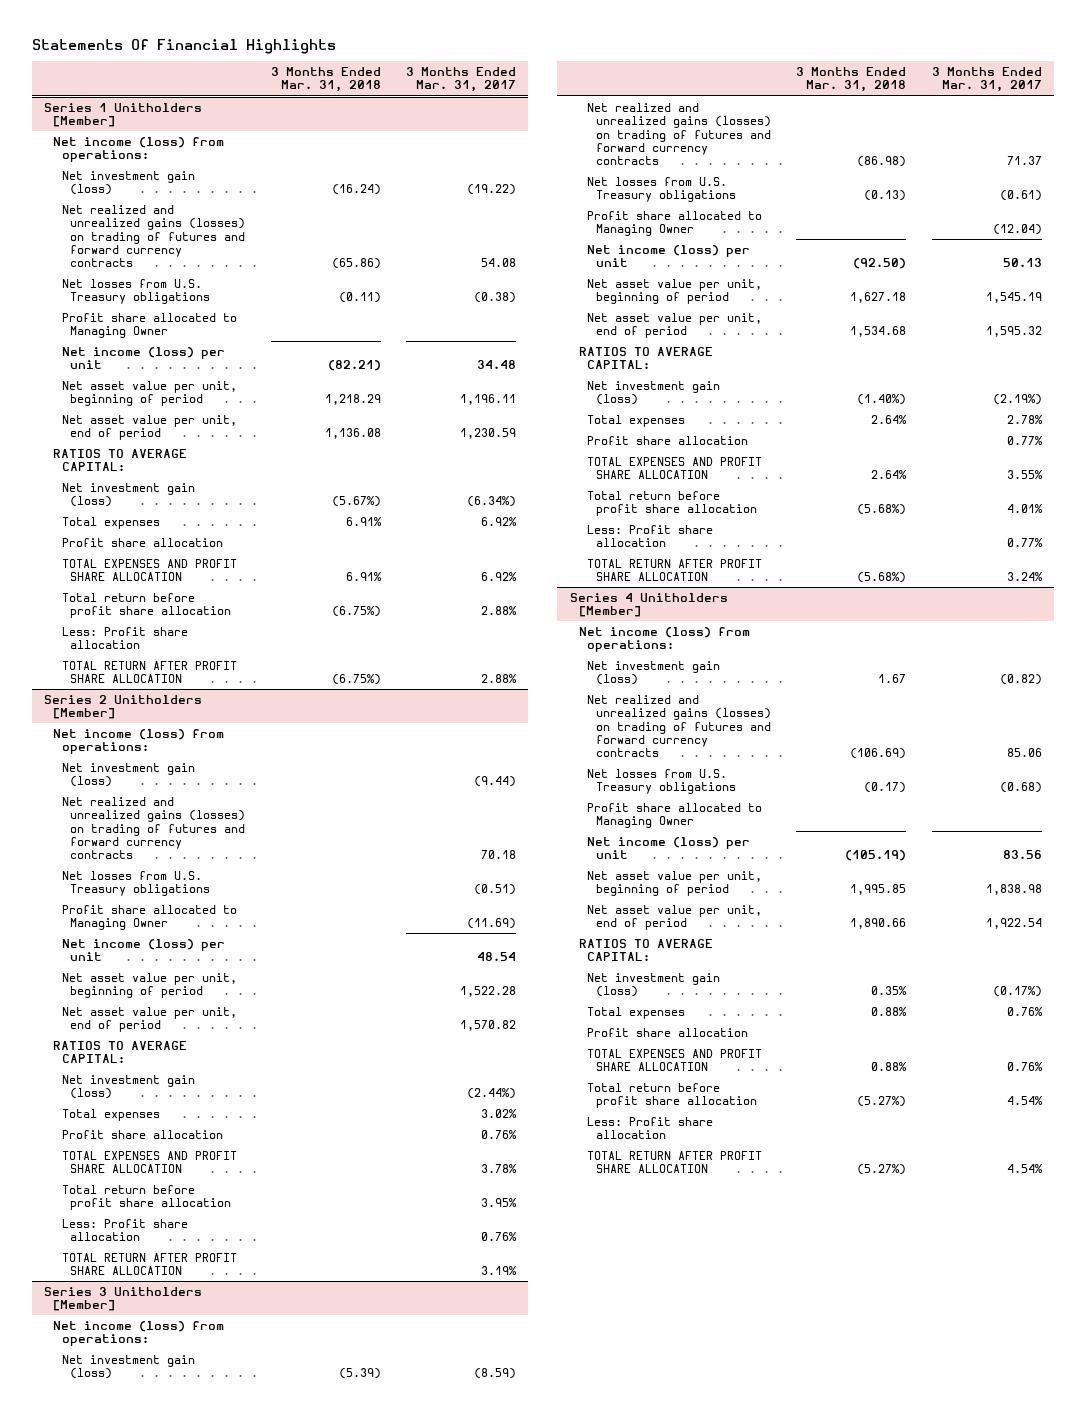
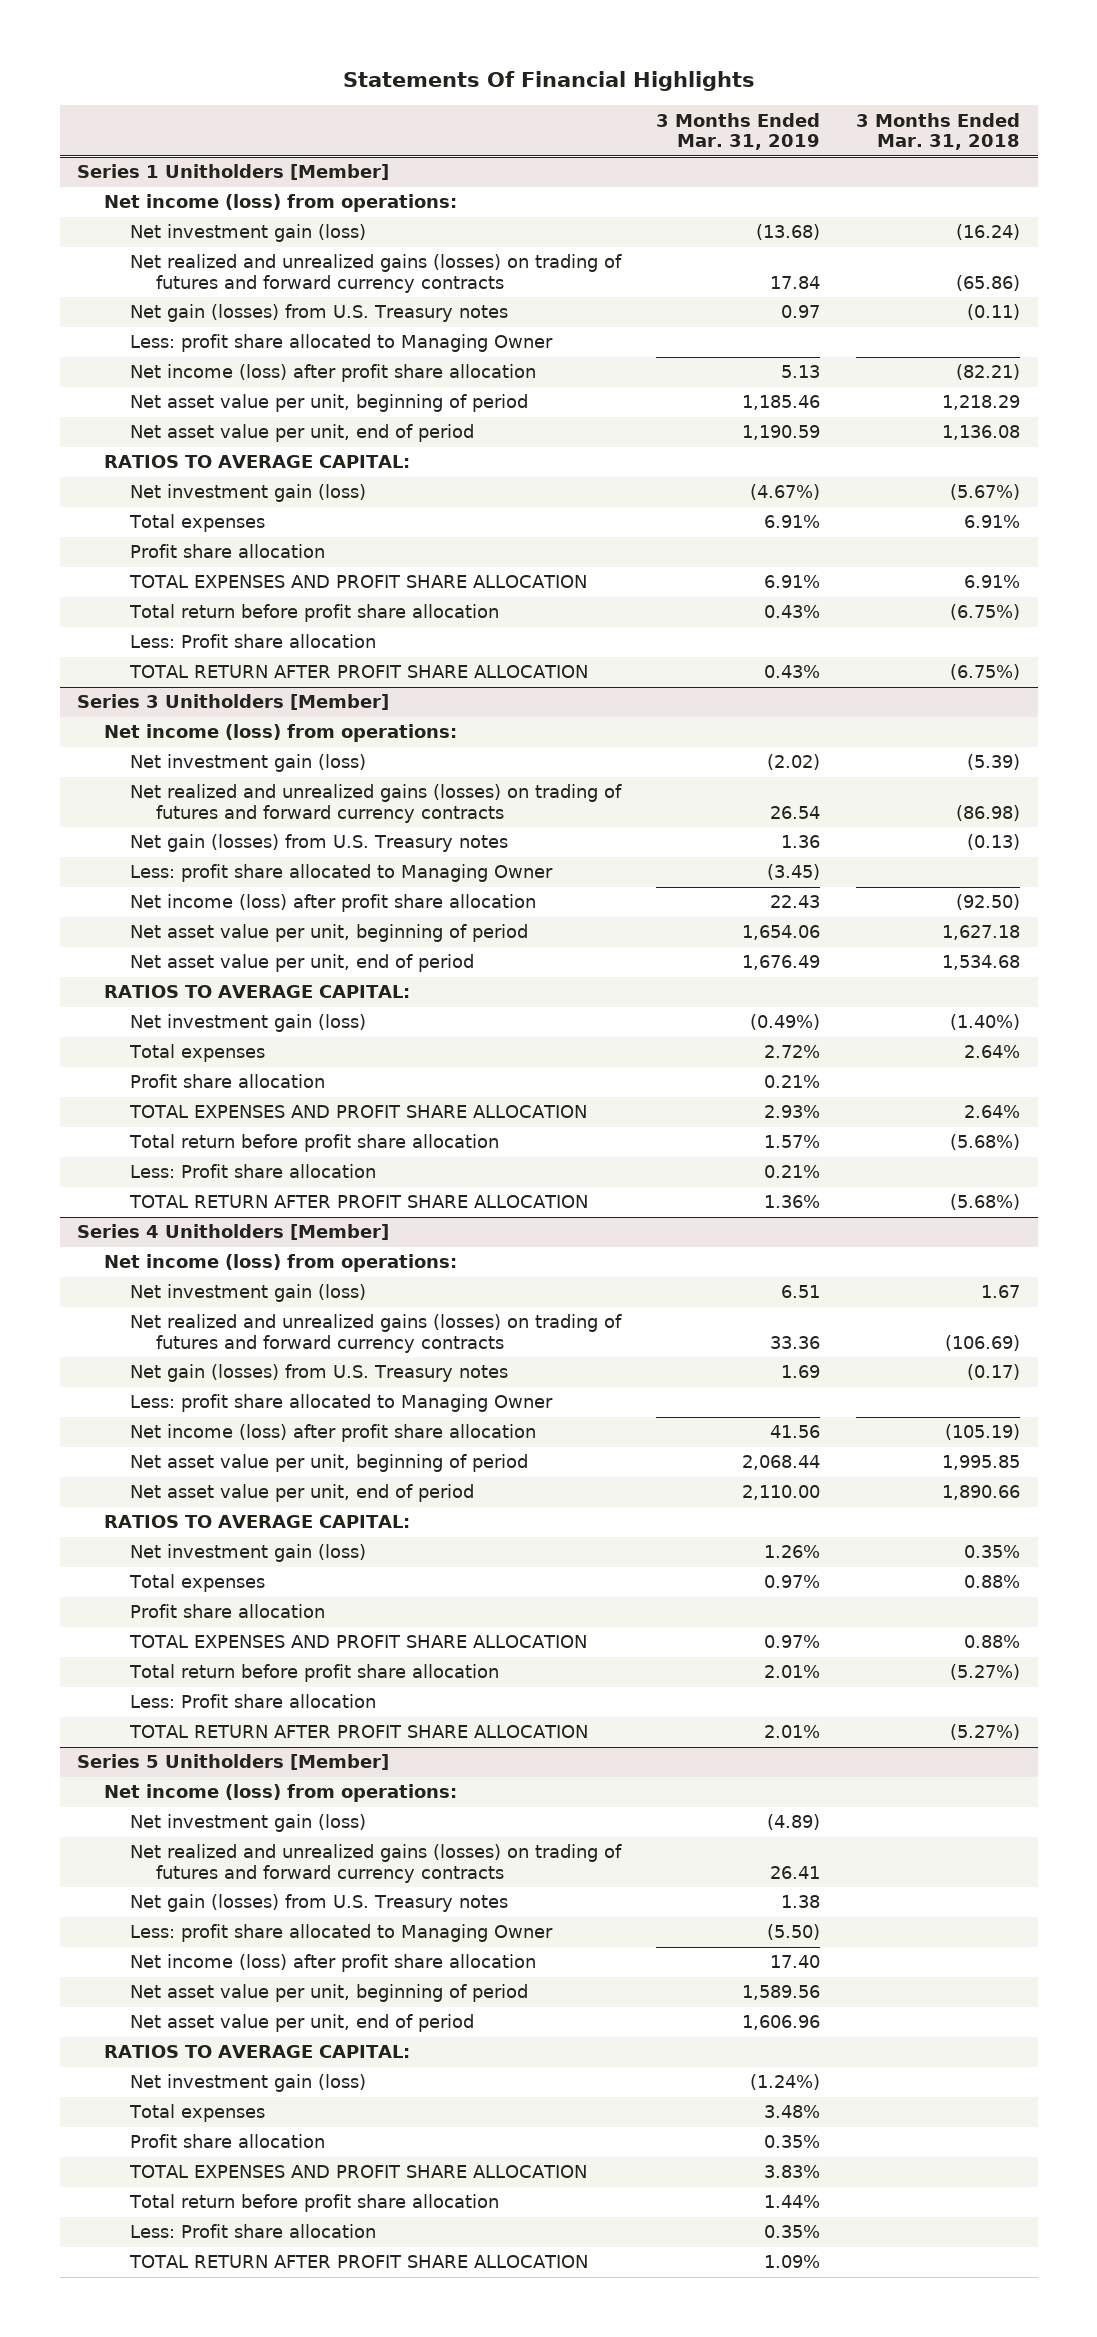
- | 3 Months Ended Mar. 31, 2018 | 3 Months Ended Mar. 31, 2017
+ | 3 Months Ended Mar. 31, 2019 | 3 Months Ended Mar. 31, 2018
@ Series 1 Unitholders [Member]
- Net losses from U.S. Treasury obligations | (0.11) | (0.38)
- Profit share allocated to Managing Owner
- Net income (loss) per unit | (82.21) | 34.48
+ Net gain (losses) from U.S. Treasury notes | 0.97 | (0.11)
+ Less: profit share allocated to Managing Owner
+ Net income (loss) after profit share allocation | 5.13 | (82.21)
- Series 2 Unitholders [Member]
- Net income (loss) from operations:
- Net investment gain (loss) | | (9.44)
- Net realized and unrealized gains (losses) on trading of futures and forward currency contracts | | 70.18
- Net losses from U.S. Treasury obligations | | (0.51)
- Profit share allocated to Managing Owner | | (11.69)
- Net income (loss) per unit | | 48.54
- Net asset value per unit, beginning of period | | 1,522.28
- Net asset value per unit, end of period | | 1,570.82
- RATIOS TO AVERAGE CAPITAL:
- Net investment gain (loss) | | (2.44%)
- Total expenses | | 3.02%
- Profit share allocation | | 0.76%
- TOTAL EXPENSES AND PROFIT SHARE ALLOCATION | | 3.78%
- Total return before profit share allocation | | 3.95%
- Less: Profit share allocation | | 0.76%
- TOTAL RETURN AFTER PROFIT SHARE ALLOCATION | | 3.19%
@ Series 3 Unitholders [Member]
- Net losses from U.S. Treasury obligations | (0.13) | (0.61)
- Profit share allocated to Managing Owner | | (12.04)
- Net income (loss) per unit | (92.50) | 50.13
+ Net gain (losses) from U.S. Treasury notes | 1.36 | (0.13)
+ Less: profit share allocated to Managing Owner | (3.45) |
+ Net income (loss) after profit share allocation | 22.43 | (92.50)
@ Series 4 Unitholders [Member]
- Net losses from U.S. Treasury obligations | (0.17) | (0.68)
- Profit share allocated to Managing Owner
- Net income (loss) per unit | (105.19) | 83.56
+ Net gain (losses) from U.S. Treasury notes | 1.69 | (0.17)
+ Less: profit share allocated to Managing Owner
+ Net income (loss) after profit share allocation | 41.56 | (105.19)
+ Series 5 Unitholders [Member]
+ Net income (loss) from operations:
+ Net investment gain (loss) | (4.89) |
+ Net realized and unrealized gains (losses) on trading of futures and forward currency contracts | 26.41 |
+ Net gain (losses) from U.S. Treasury notes | 1.38 |
+ Less: profit share allocated to Managing Owner | (5.50) |
+ Net income (loss) after profit share allocation | 17.40 |
+ Net asset value per unit, beginning of period | 1,589.56 |
+ Net asset value per unit, end of period | 1,606.96 |
+ RATIOS TO AVERAGE CAPITAL:
+ Net investment gain (loss) | (1.24%) |
+ Total expenses | 3.48% |
+ Profit share allocation | 0.35% |
+ TOTAL EXPENSES AND PROFIT SHARE ALLOCATION | 3.83% |
+ Total return before profit share allocation | 1.44% |
+ Less: Profit share allocation | 0.35% |
+ TOTAL RETURN AFTER PROFIT SHARE ALLOCATION | 1.09% |

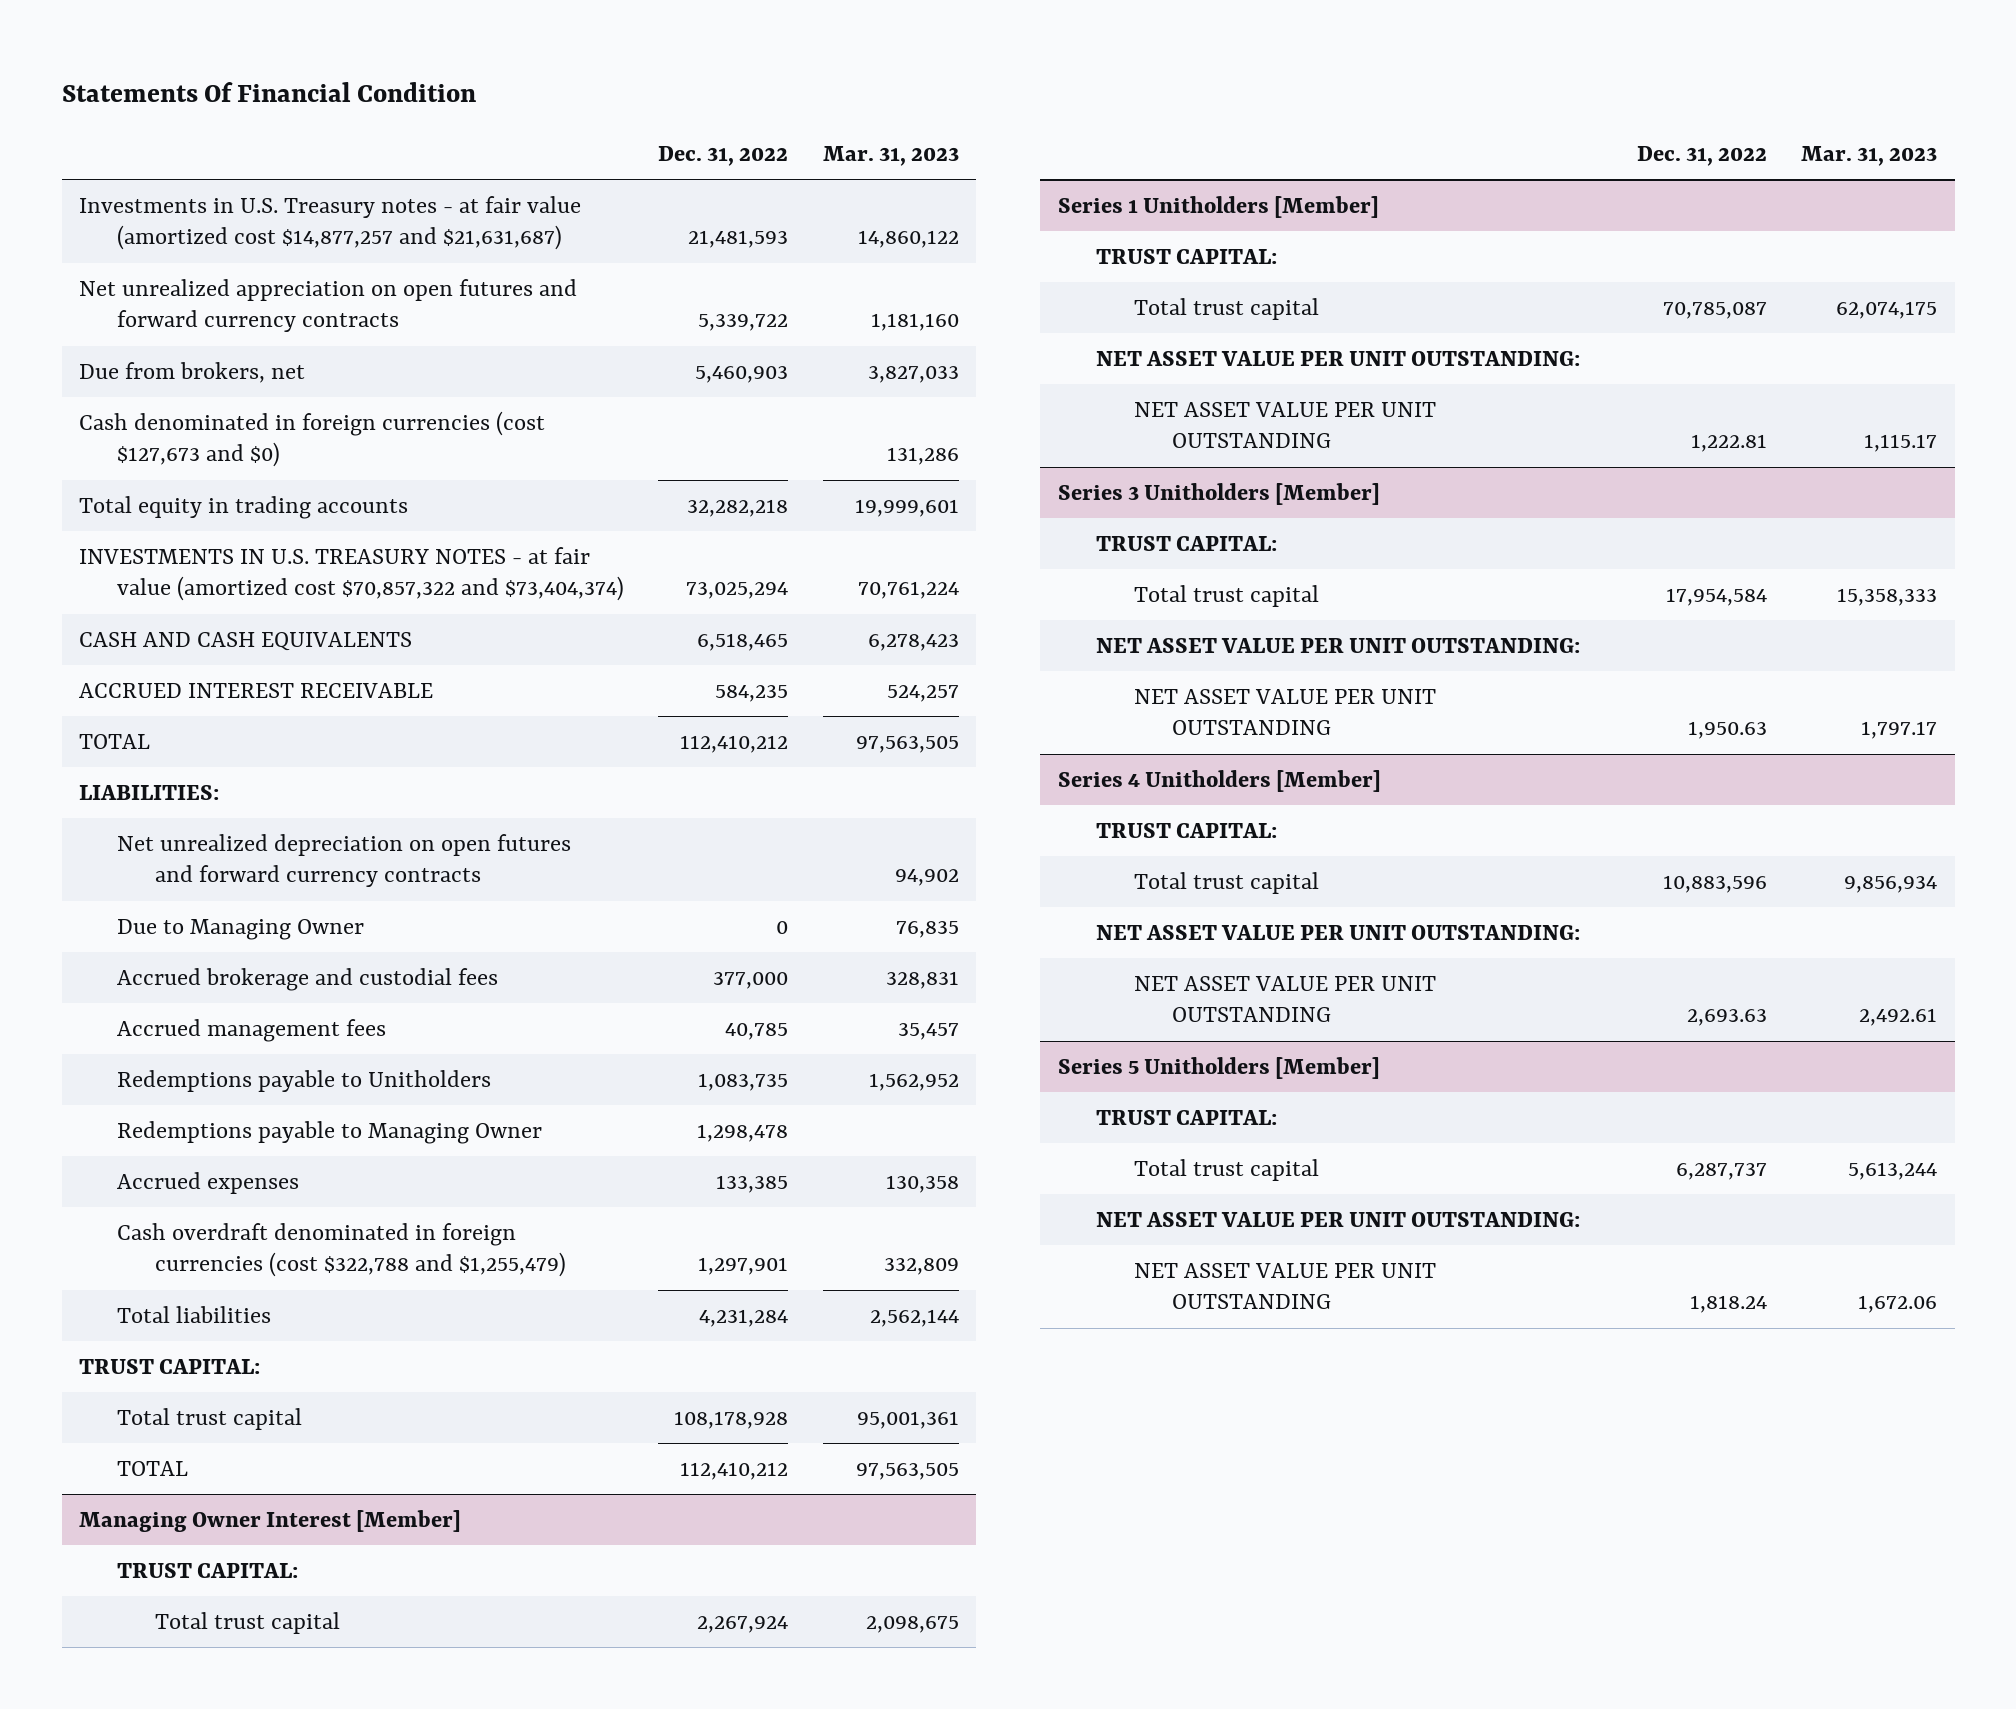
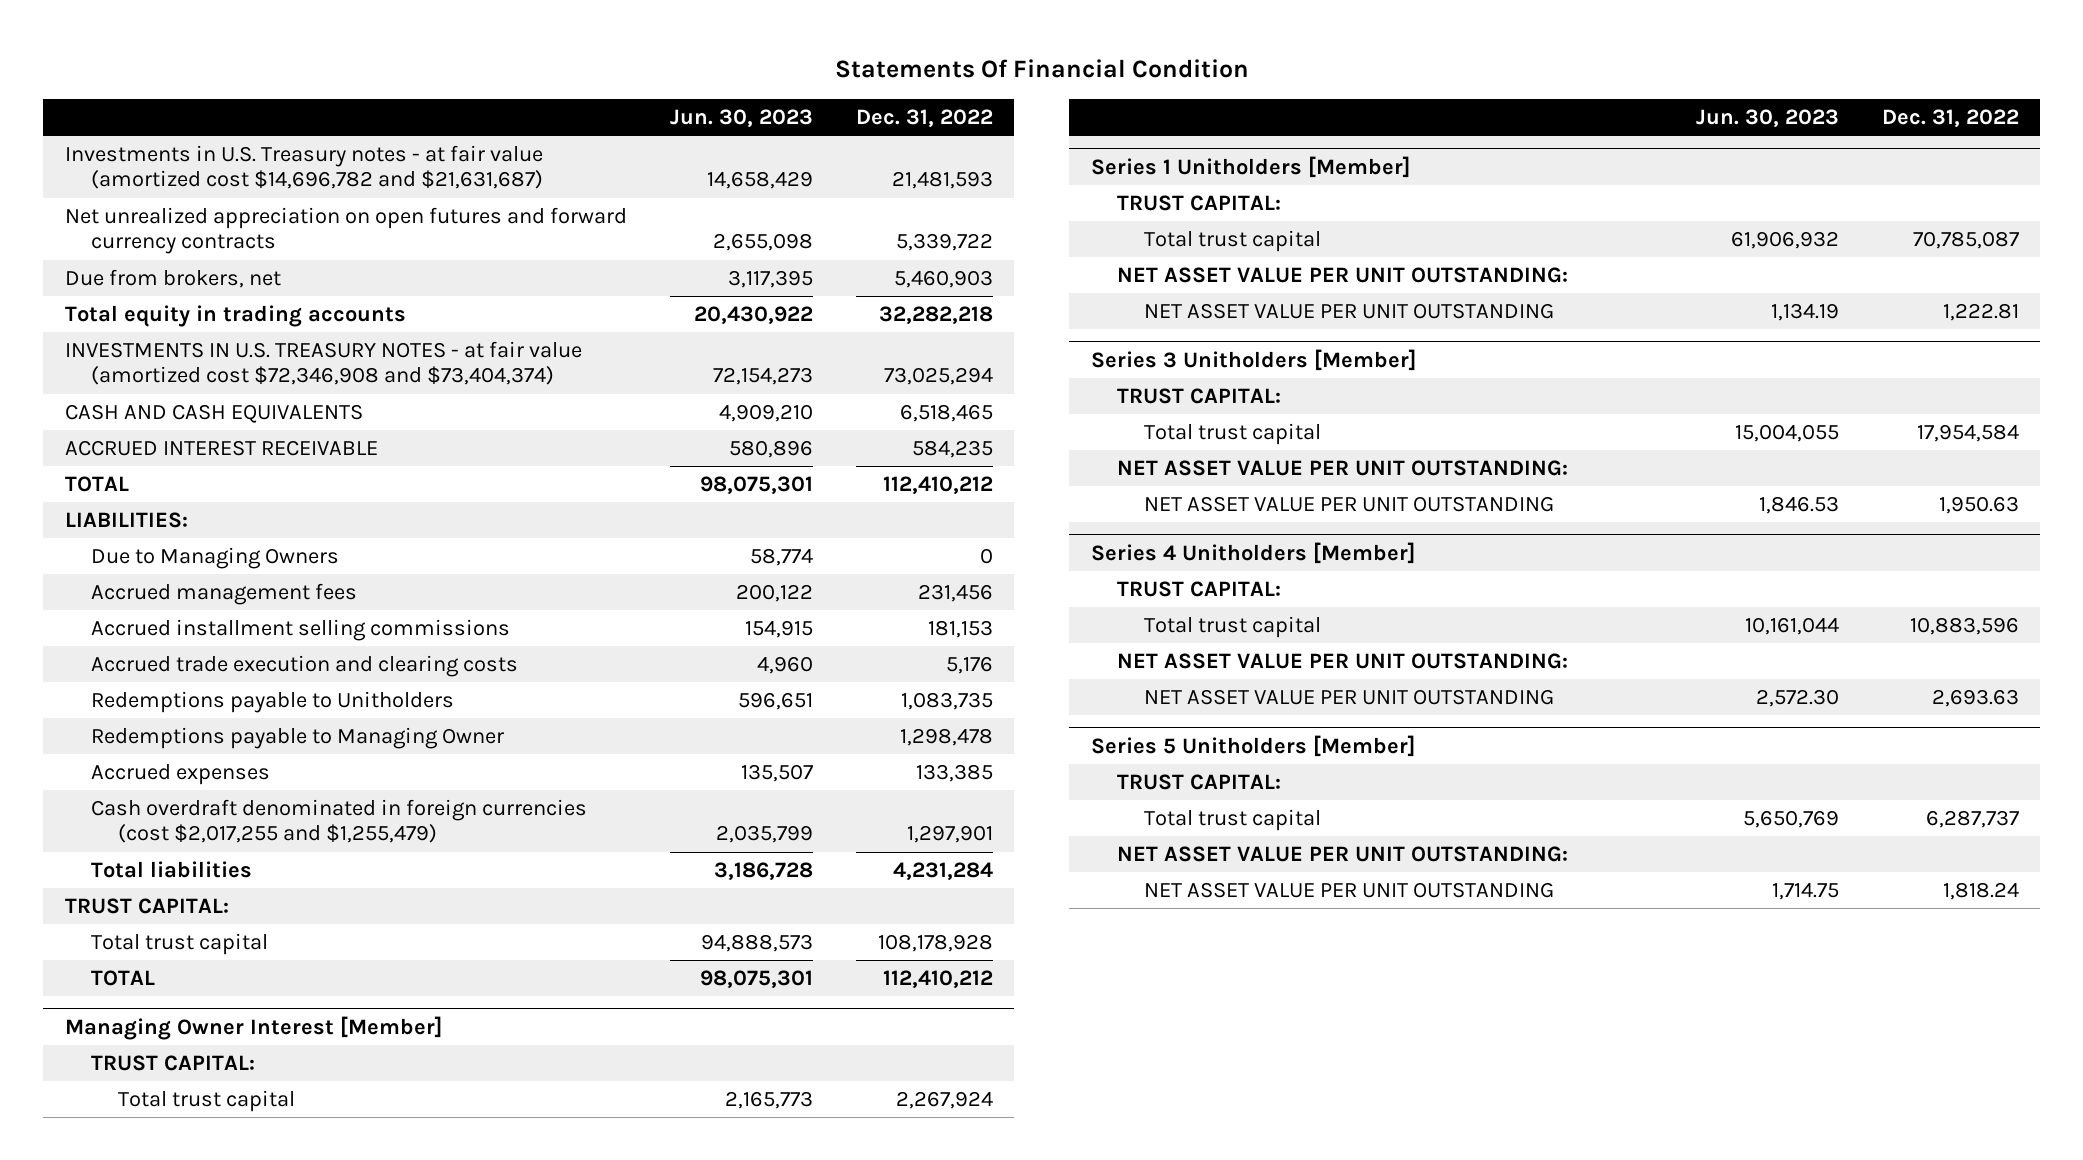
- | Dec. 31, 2022 | Mar. 31, 2023
+ | Jun. 30, 2023 | Dec. 31, 2022
- Investments in U.S. Treasury notes - at fair value (amortized cost $14,877,257 and $21,631,687) | 21,481,593 | 14,860,122
+ Investments in U.S. Treasury notes - at fair value (amortized cost $14,696,782 and $21,631,687) | 14,658,429 | 21,481,593
- Cash denominated in foreign currencies (cost $127,673 and $0) | | 131,286
- INVESTMENTS IN U.S. TREASURY NOTES - at fair value (amortized cost $70,857,322 and $73,404,374) | 73,025,294 | 70,761,224
+ INVESTMENTS IN U.S. TREASURY NOTES - at fair value (amortized cost $72,346,908 and $73,404,374) | 72,154,273 | 73,025,294
- Net unrealized depreciation on open futures and forward currency contracts | | 94,902
- Due to Managing Owner | 0 | 76,835
- Accrued brokerage and custodial fees | 377,000 | 328,831
- Accrued management fees | 40,785 | 35,457
+ Due to Managing Owners | 58,774 | 0
+ Accrued management fees | 200,122 | 231,456
+ Accrued installment selling commissions | 154,915 | 181,153
+ Accrued trade execution and clearing costs | 4,960 | 5,176
- Cash overdraft denominated in foreign currencies (cost $322,788 and $1,255,479) | 1,297,901 | 332,809
+ Cash overdraft denominated in foreign currencies (cost $2,017,255 and $1,255,479) | 2,035,799 | 1,297,901

